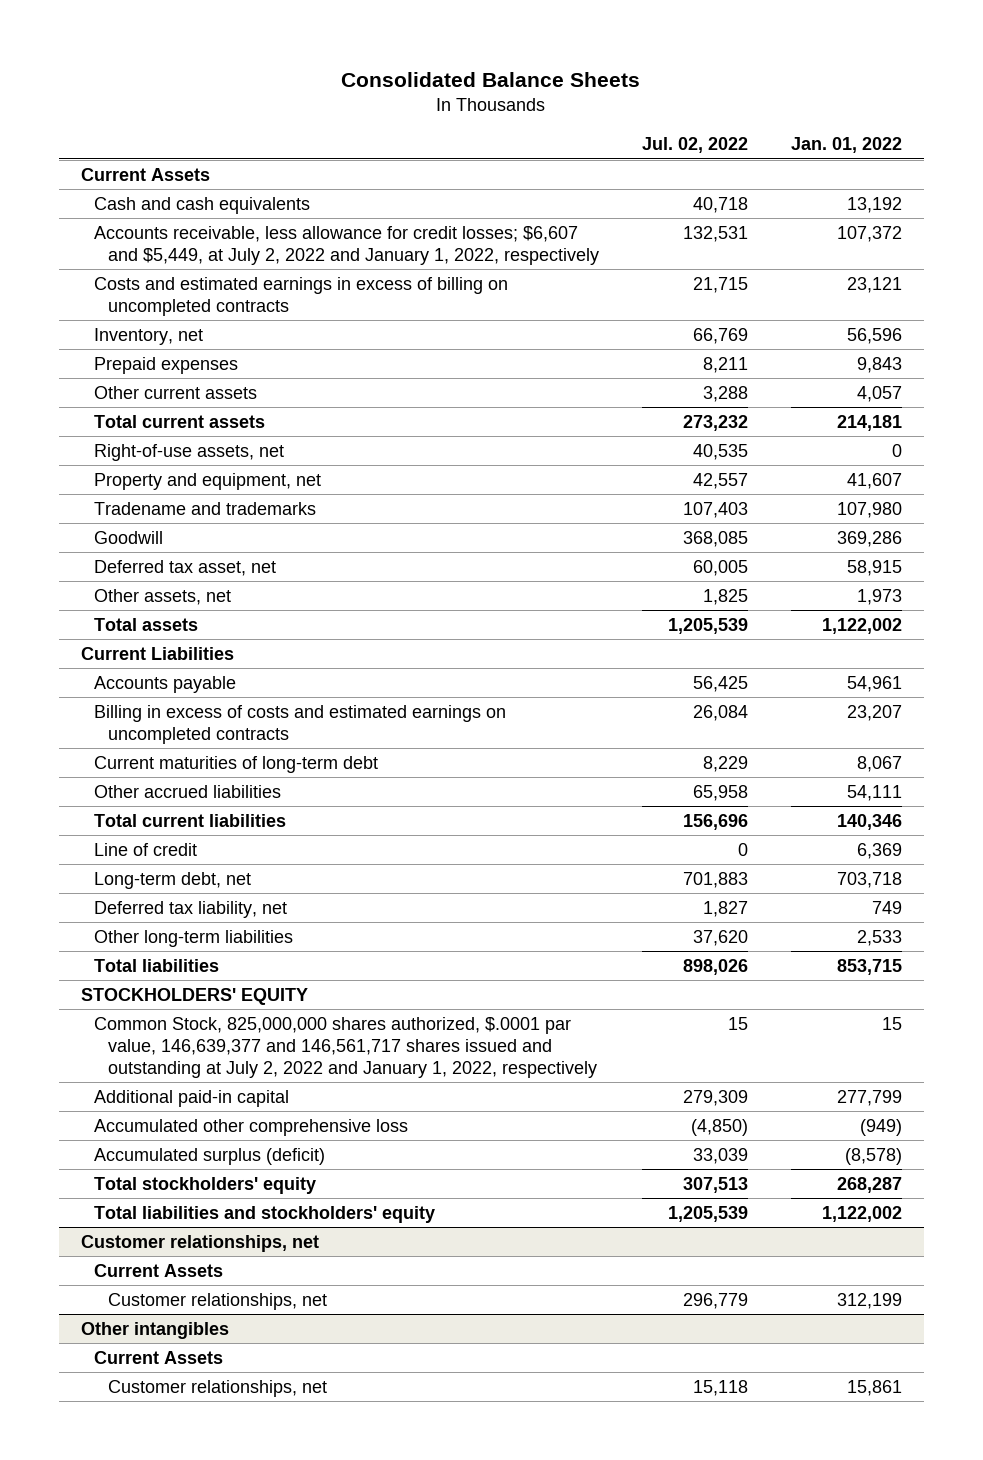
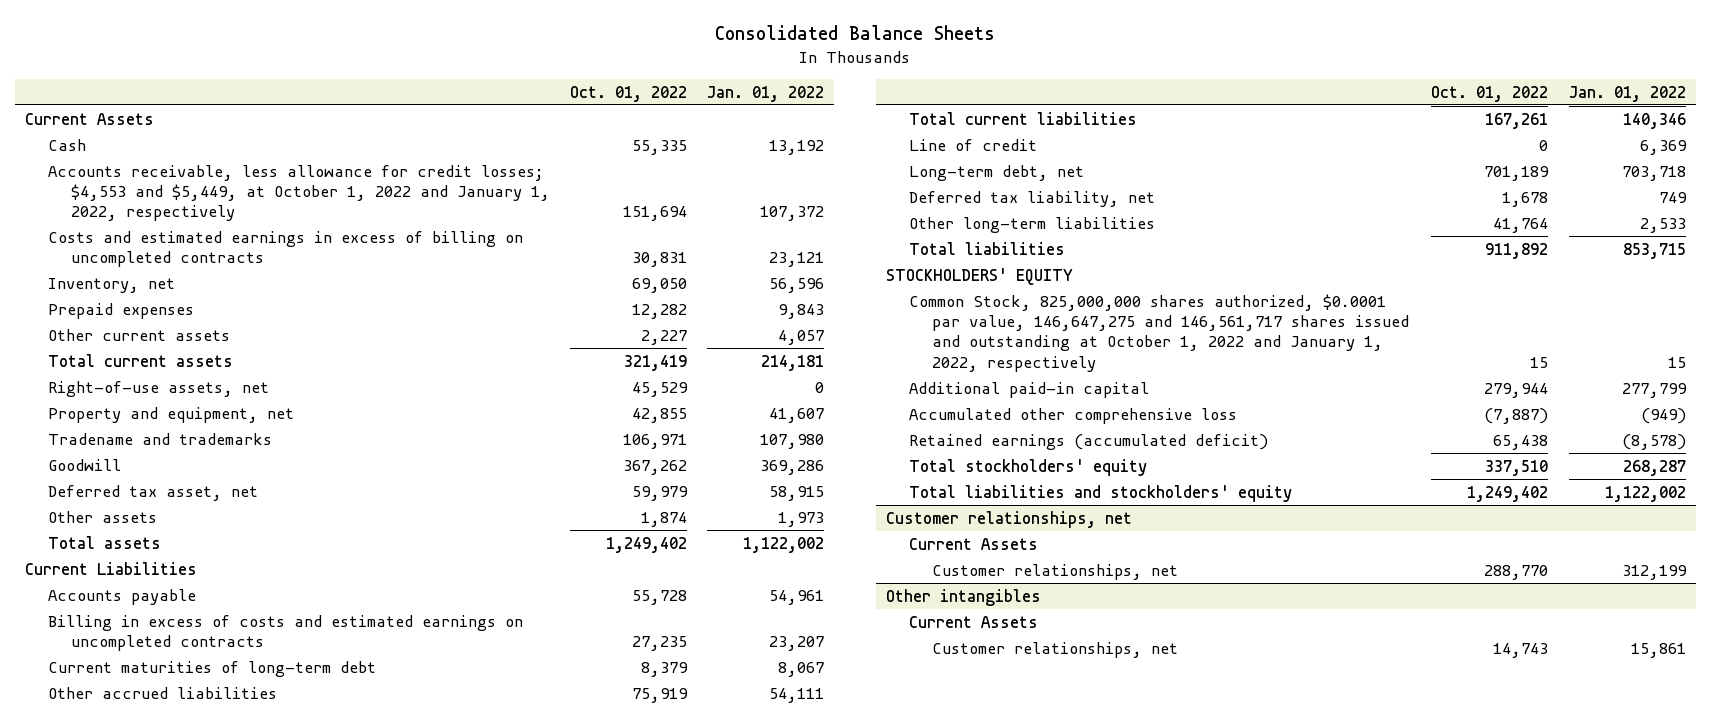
- | Jul. 02, 2022 | Jan. 01, 2022
+ | Oct. 01, 2022 | Jan. 01, 2022
- Cash and cash equivalents | 40,718 | 13,192
- Accounts receivable, less allowance for credit losses; $6,607 and $5,449, at July 2, 2022 and January 1, 2022, respectively | 132,531 | 107,372
+ Cash | 55,335 | 13,192
+ Accounts receivable, less allowance for credit losses; $4,553 and $5,449, at October 1, 2022 and January 1, 2022, respectively | 151,694 | 107,372
- Other assets, net | 1,825 | 1,973
+ Other assets | 1,874 | 1,973
- Common Stock, 825,000,000 shares authorized, $.0001 par value, 146,639,377 and 146,561,717 shares issued and outstanding at July 2, 2022 and January 1, 2022, respectively | 15 | 15
+ Common Stock, 825,000,000 shares authorized, $0.0001 par value, 146,647,275 and 146,561,717 shares issued and outstanding at October 1, 2022 and January 1, 2022, respectively | 15 | 15
- Accumulated surplus (deficit) | 33,039 | (8,578)
+ Retained earnings (accumulated deficit) | 65,438 | (8,578)

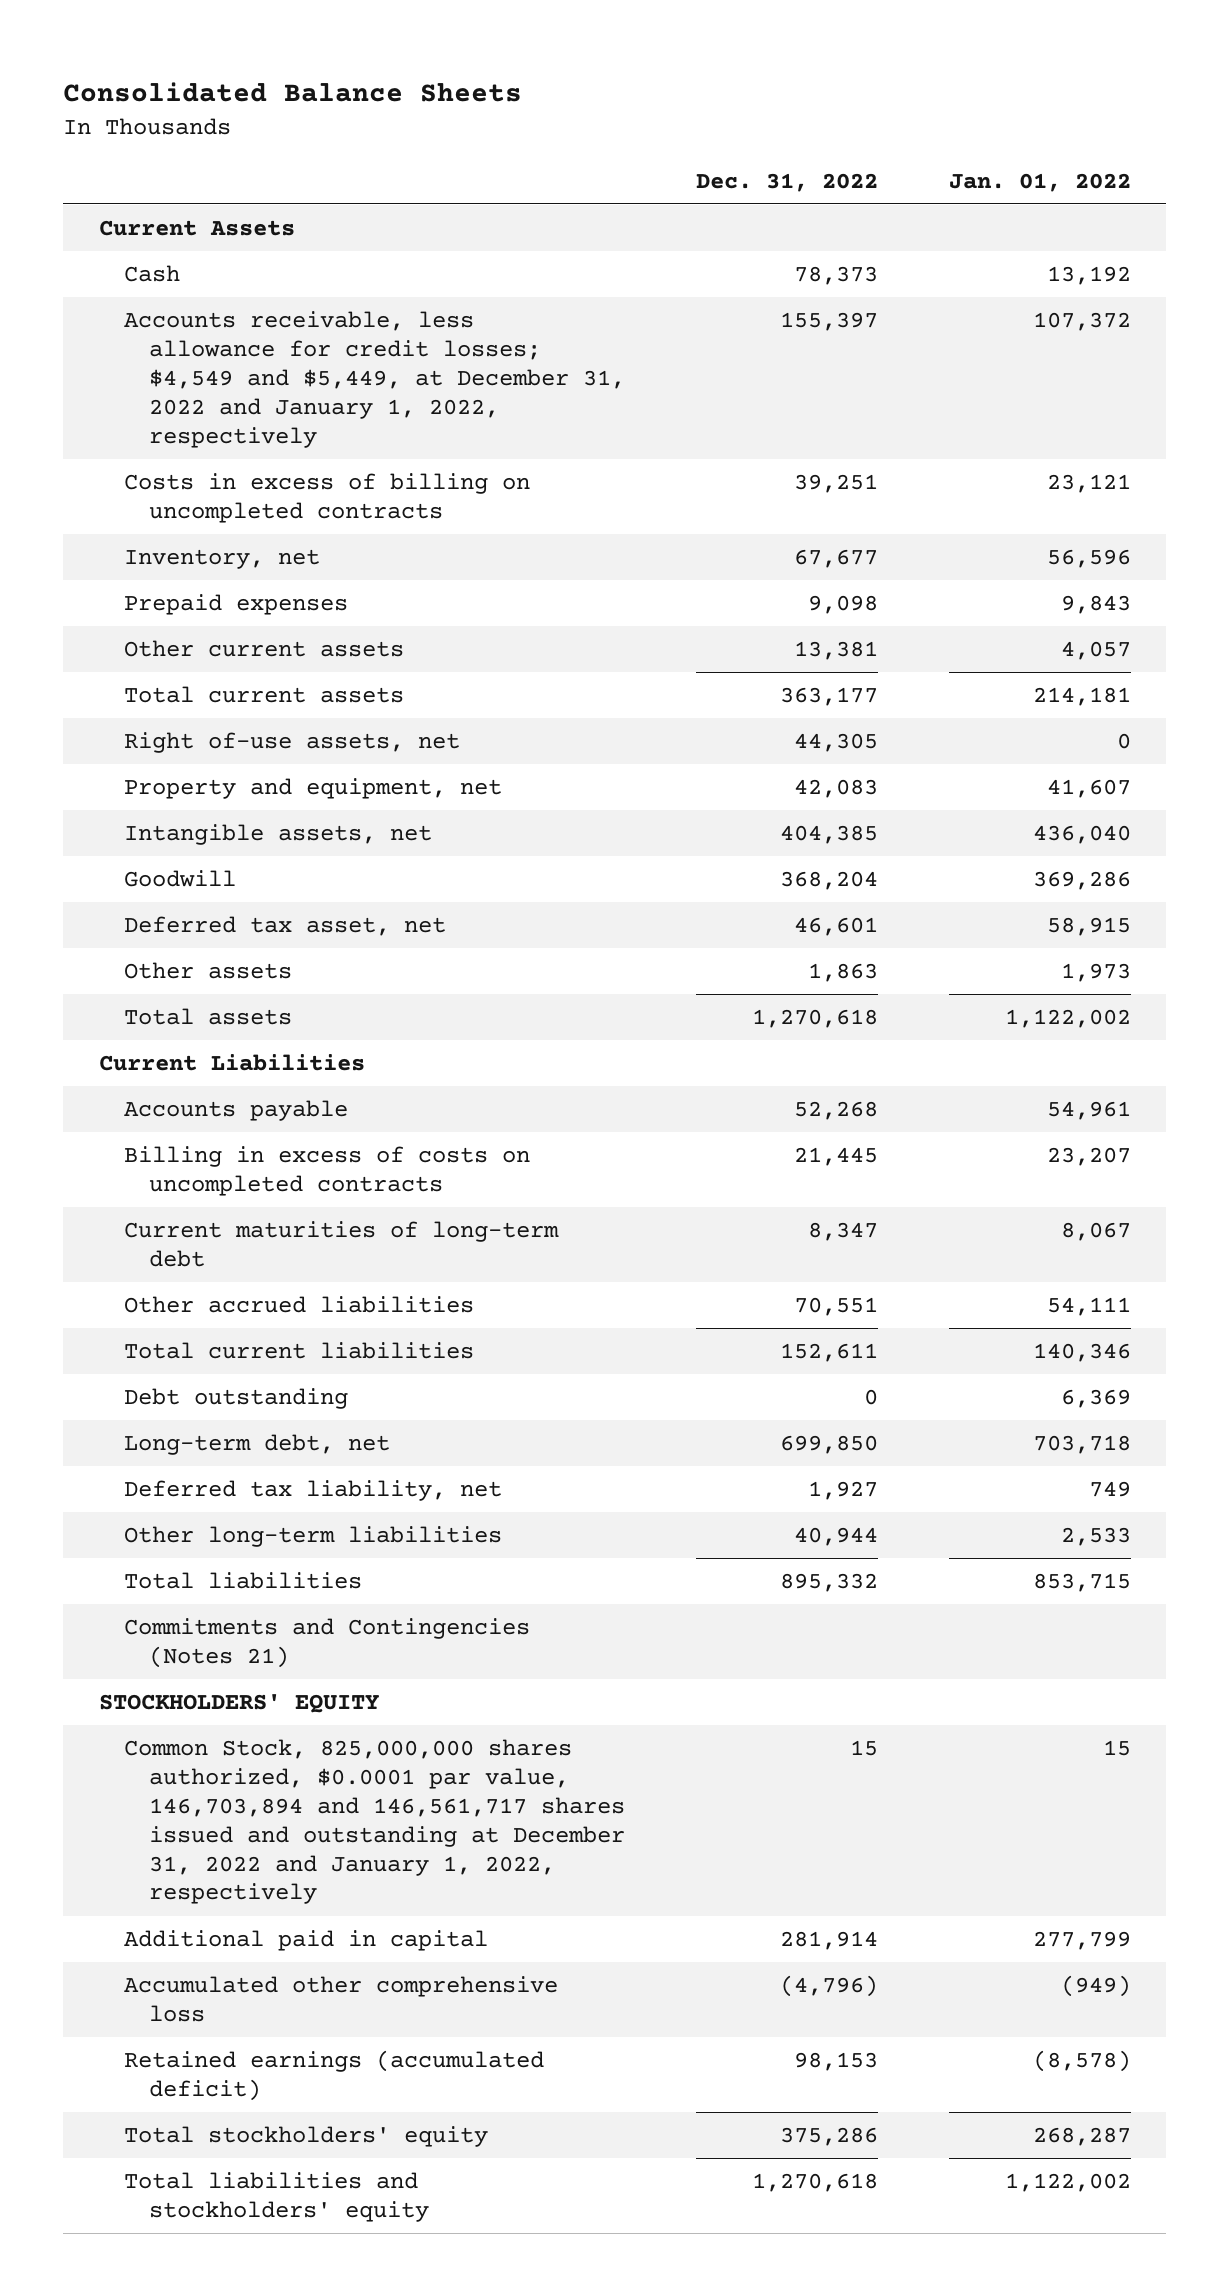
- | Oct. 01, 2022 | Jan. 01, 2022
+ | Dec. 31, 2022 | Jan. 01, 2022
- Accounts receivable, less allowance for credit losses; $4,553 and $5,449, at October 1, 2022 and January 1, 2022, respectively | 151,694 | 107,372
- Costs and estimated earnings in excess of billing on uncompleted contracts | 30,831 | 23,121
+ Accounts receivable, less allowance for credit losses; $4,549 and $5,449, at December 31, 2022 and January 1, 2022, respectively | 155,397 | 107,372
+ Costs in excess of billing on uncompleted contracts | 39,251 | 23,121
- Right-of-use assets, net | 45,529 | 0
+ Right of-use assets, net | 44,305 | 0
- Tradename and trademarks | 106,971 | 107,980
+ Intangible assets, net | 404,385 | 436,040
- Billing in excess of costs and estimated earnings on uncompleted contracts | 27,235 | 23,207
+ Billing in excess of costs on uncompleted contracts | 21,445 | 23,207
- Line of credit | 0 | 6,369
+ Debt outstanding | 0 | 6,369
+ Commitments and Contingencies (Notes 21)
- Common Stock, 825,000,000 shares authorized, $0.0001 par value, 146,647,275 and 146,561,717 shares issued and outstanding at October 1, 2022 and January 1, 2022, respectively | 15 | 15
- Additional paid-in capital | 279,944 | 277,799
+ Common Stock, 825,000,000 shares authorized, $0.0001 par value, 146,703,894 and 146,561,717 shares issued and outstanding at December 31, 2022 and January 1, 2022, respectively | 15 | 15
+ Additional paid in capital | 281,914 | 277,799
- Customer relationships, net
- Current Assets
- Customer relationships, net | 288,770 | 312,199
- Other intangibles
- Current Assets
- Customer relationships, net | 14,743 | 15,861

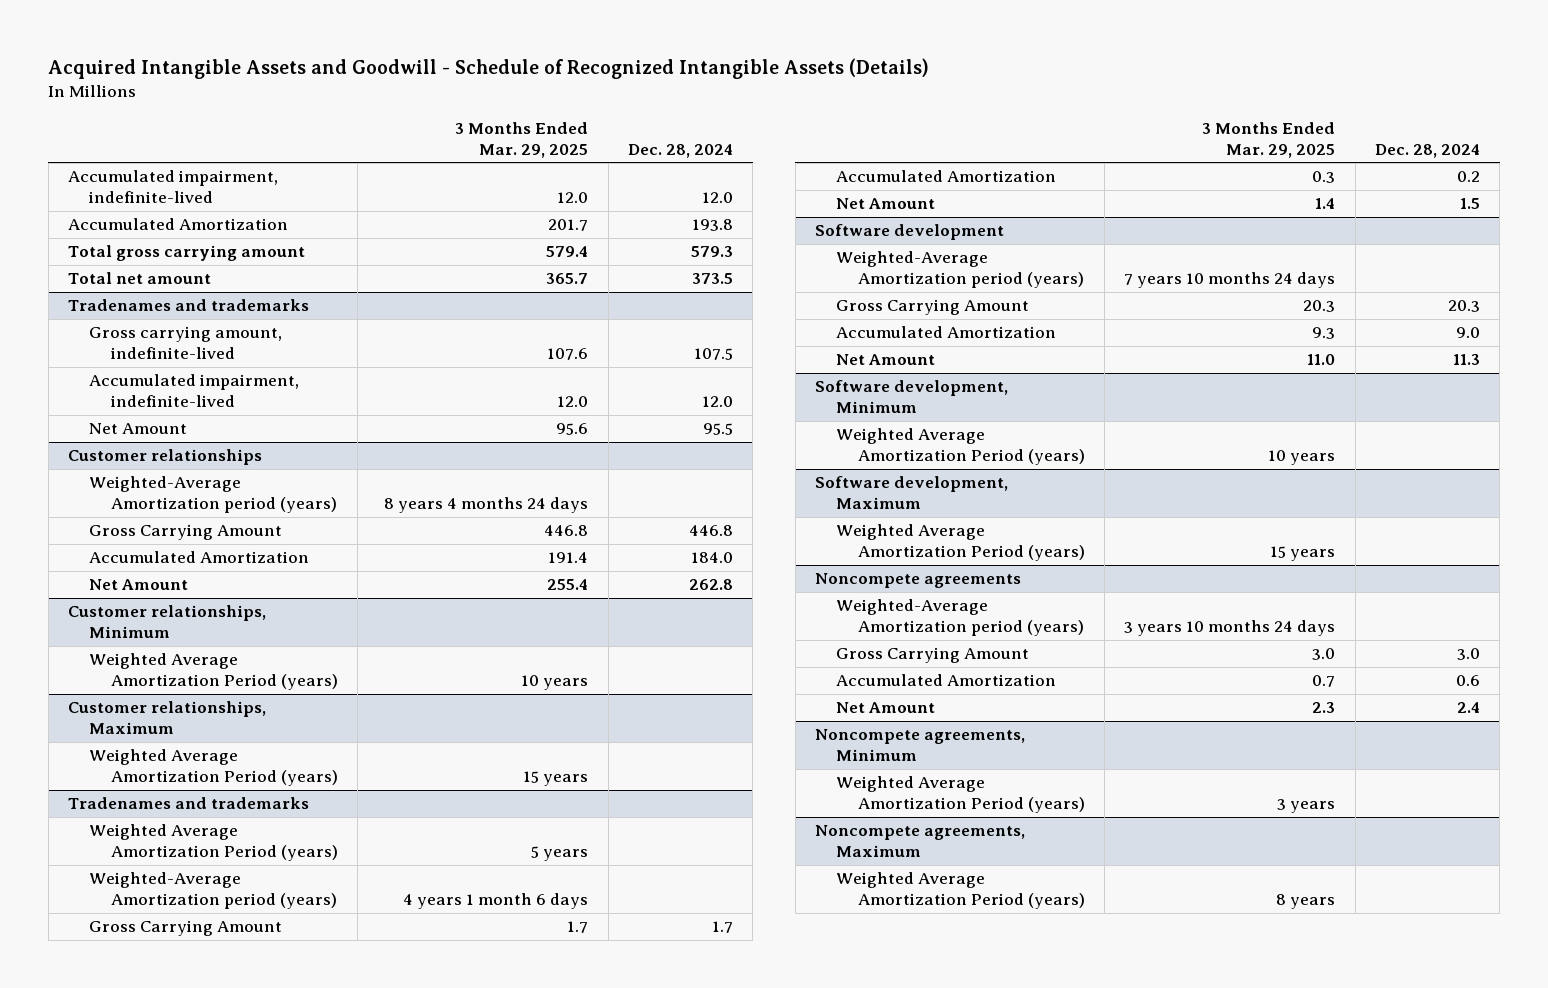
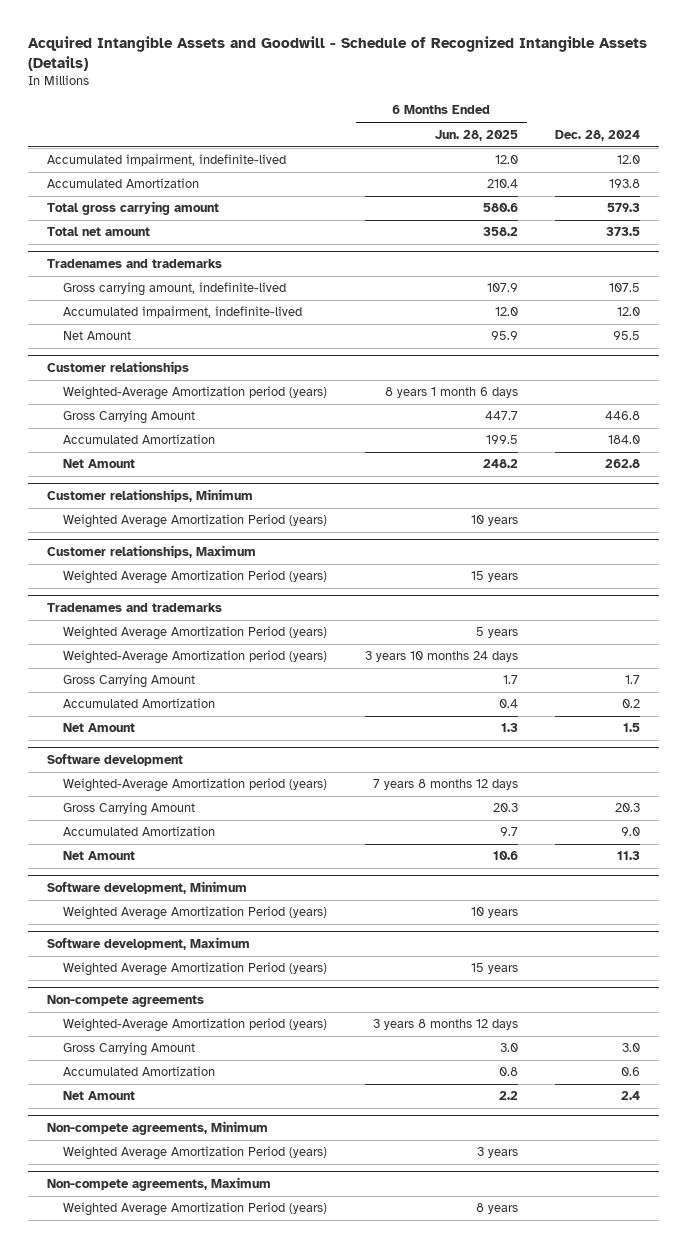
- | 3 Months Ended Mar. 29, 2025 | Dec. 28, 2024
+ | 6 Months Ended Jun. 28, 2025 | Dec. 28, 2024
- Noncompete agreements
+ Non-compete agreements
- Noncompete agreements, Minimum
+ Non-compete agreements, Minimum
- Noncompete agreements, Maximum
+ Non-compete agreements, Maximum

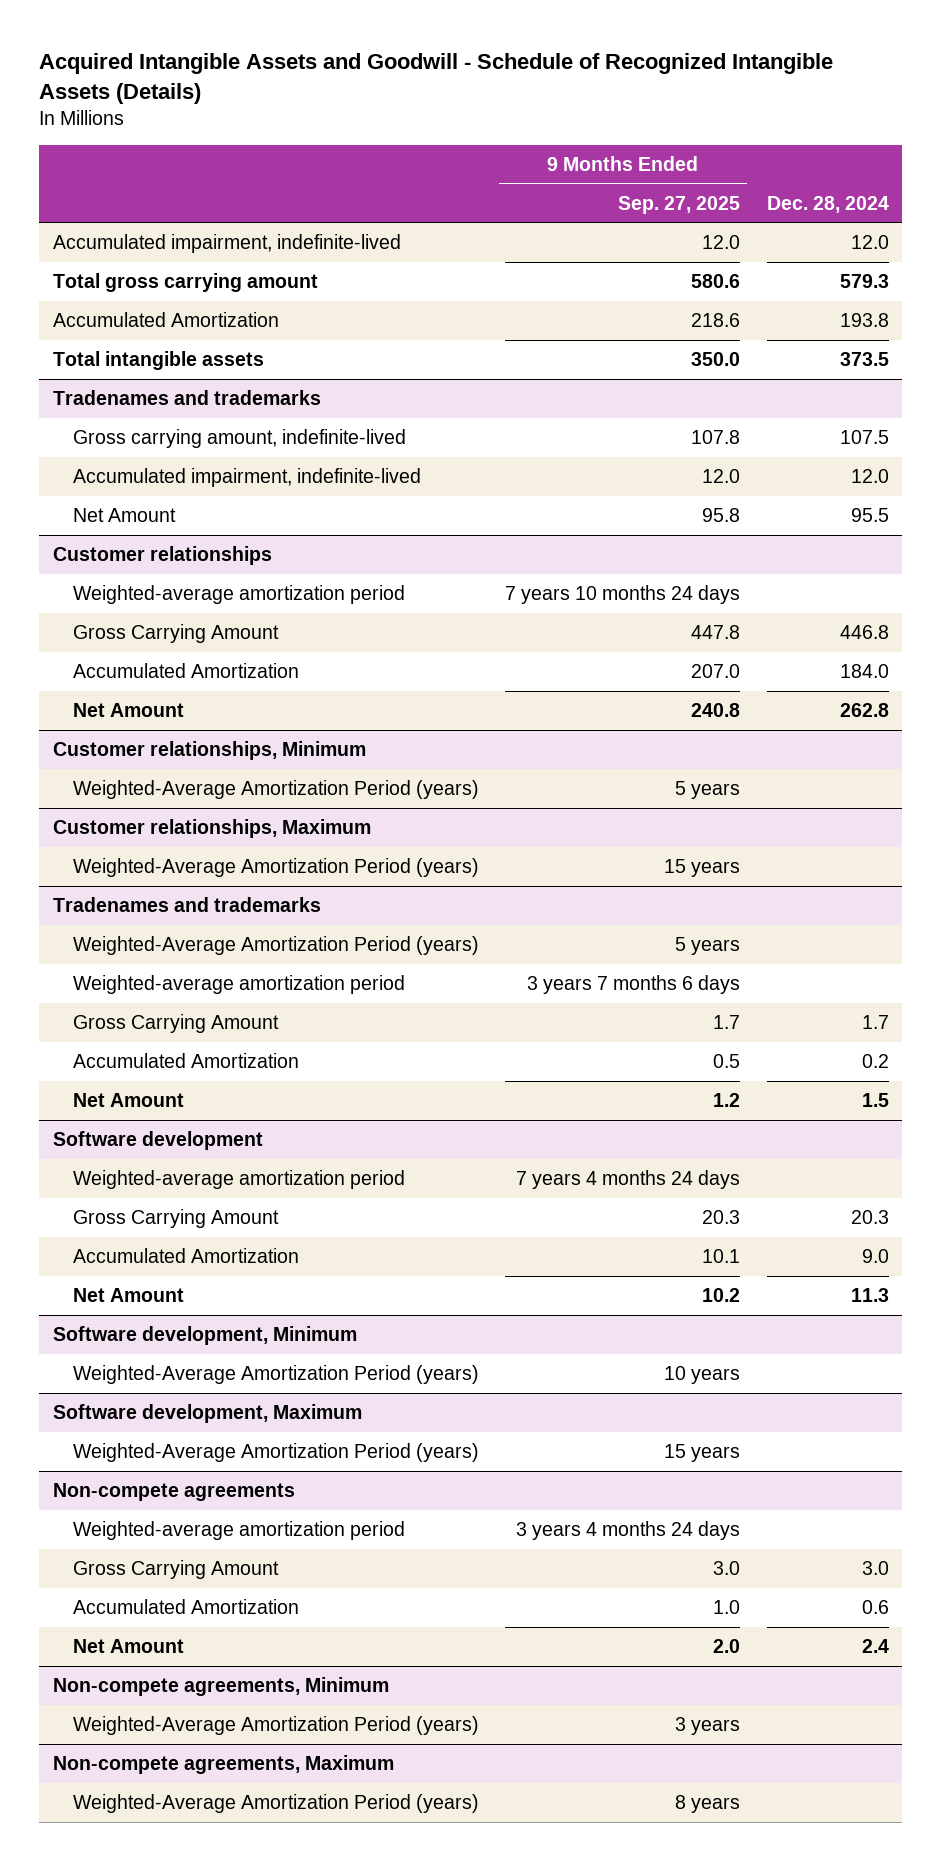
- | 6 Months Ended Jun. 28, 2025 | Dec. 28, 2024
+ | 9 Months Ended Sep. 27, 2025 | Dec. 28, 2024
- Total net amount | 358.2 | 373.5
moved down: Accumulated Amortization | 218.6 | 193.8
+ Total intangible assets | 350.0 | 373.5
@ Customer relationships
- Weighted-Average Amortization period (years) | 8 years 1 month 6 days |
+ Weighted-average amortization period | 7 years 10 months 24 days |
@ Customer relationships, Minimum
- Weighted Average Amortization Period (years) | 10 years |
+ Weighted-Average Amortization Period (years) | 5 years |
@ Customer relationships, Maximum
- Weighted Average Amortization Period (years) | 15 years |
+ Weighted-Average Amortization Period (years) | 15 years |
@ Tradenames and trademarks
- Weighted Average Amortization Period (years) | 5 years |
- Weighted-Average Amortization period (years) | 3 years 10 months 24 days |
+ Weighted-Average Amortization Period (years) | 5 years |
+ Weighted-average amortization period | 3 years 7 months 6 days |
@ Software development
- Weighted-Average Amortization period (years) | 7 years 8 months 12 days |
+ Weighted-average amortization period | 7 years 4 months 24 days |
@ Software development, Minimum
- Weighted Average Amortization Period (years) | 10 years |
+ Weighted-Average Amortization Period (years) | 10 years |
@ Software development, Maximum
- Weighted Average Amortization Period (years) | 15 years |
+ Weighted-Average Amortization Period (years) | 15 years |
@ Non-compete agreements
- Weighted-Average Amortization period (years) | 3 years 8 months 12 days |
+ Weighted-average amortization period | 3 years 4 months 24 days |
@ Non-compete agreements, Minimum
- Weighted Average Amortization Period (years) | 3 years |
+ Weighted-Average Amortization Period (years) | 3 years |
@ Non-compete agreements, Maximum
- Weighted Average Amortization Period (years) | 8 years |
+ Weighted-Average Amortization Period (years) | 8 years |

